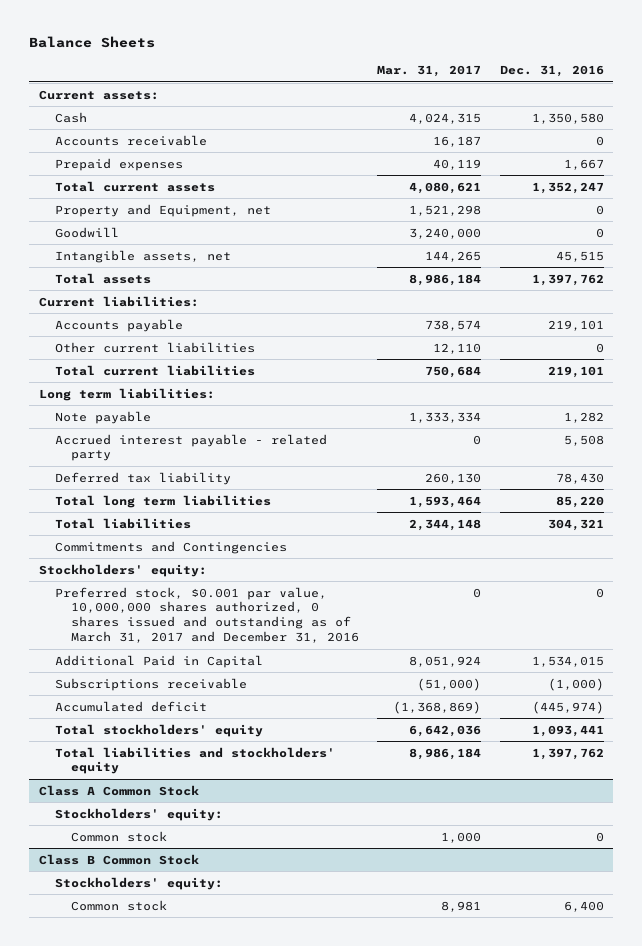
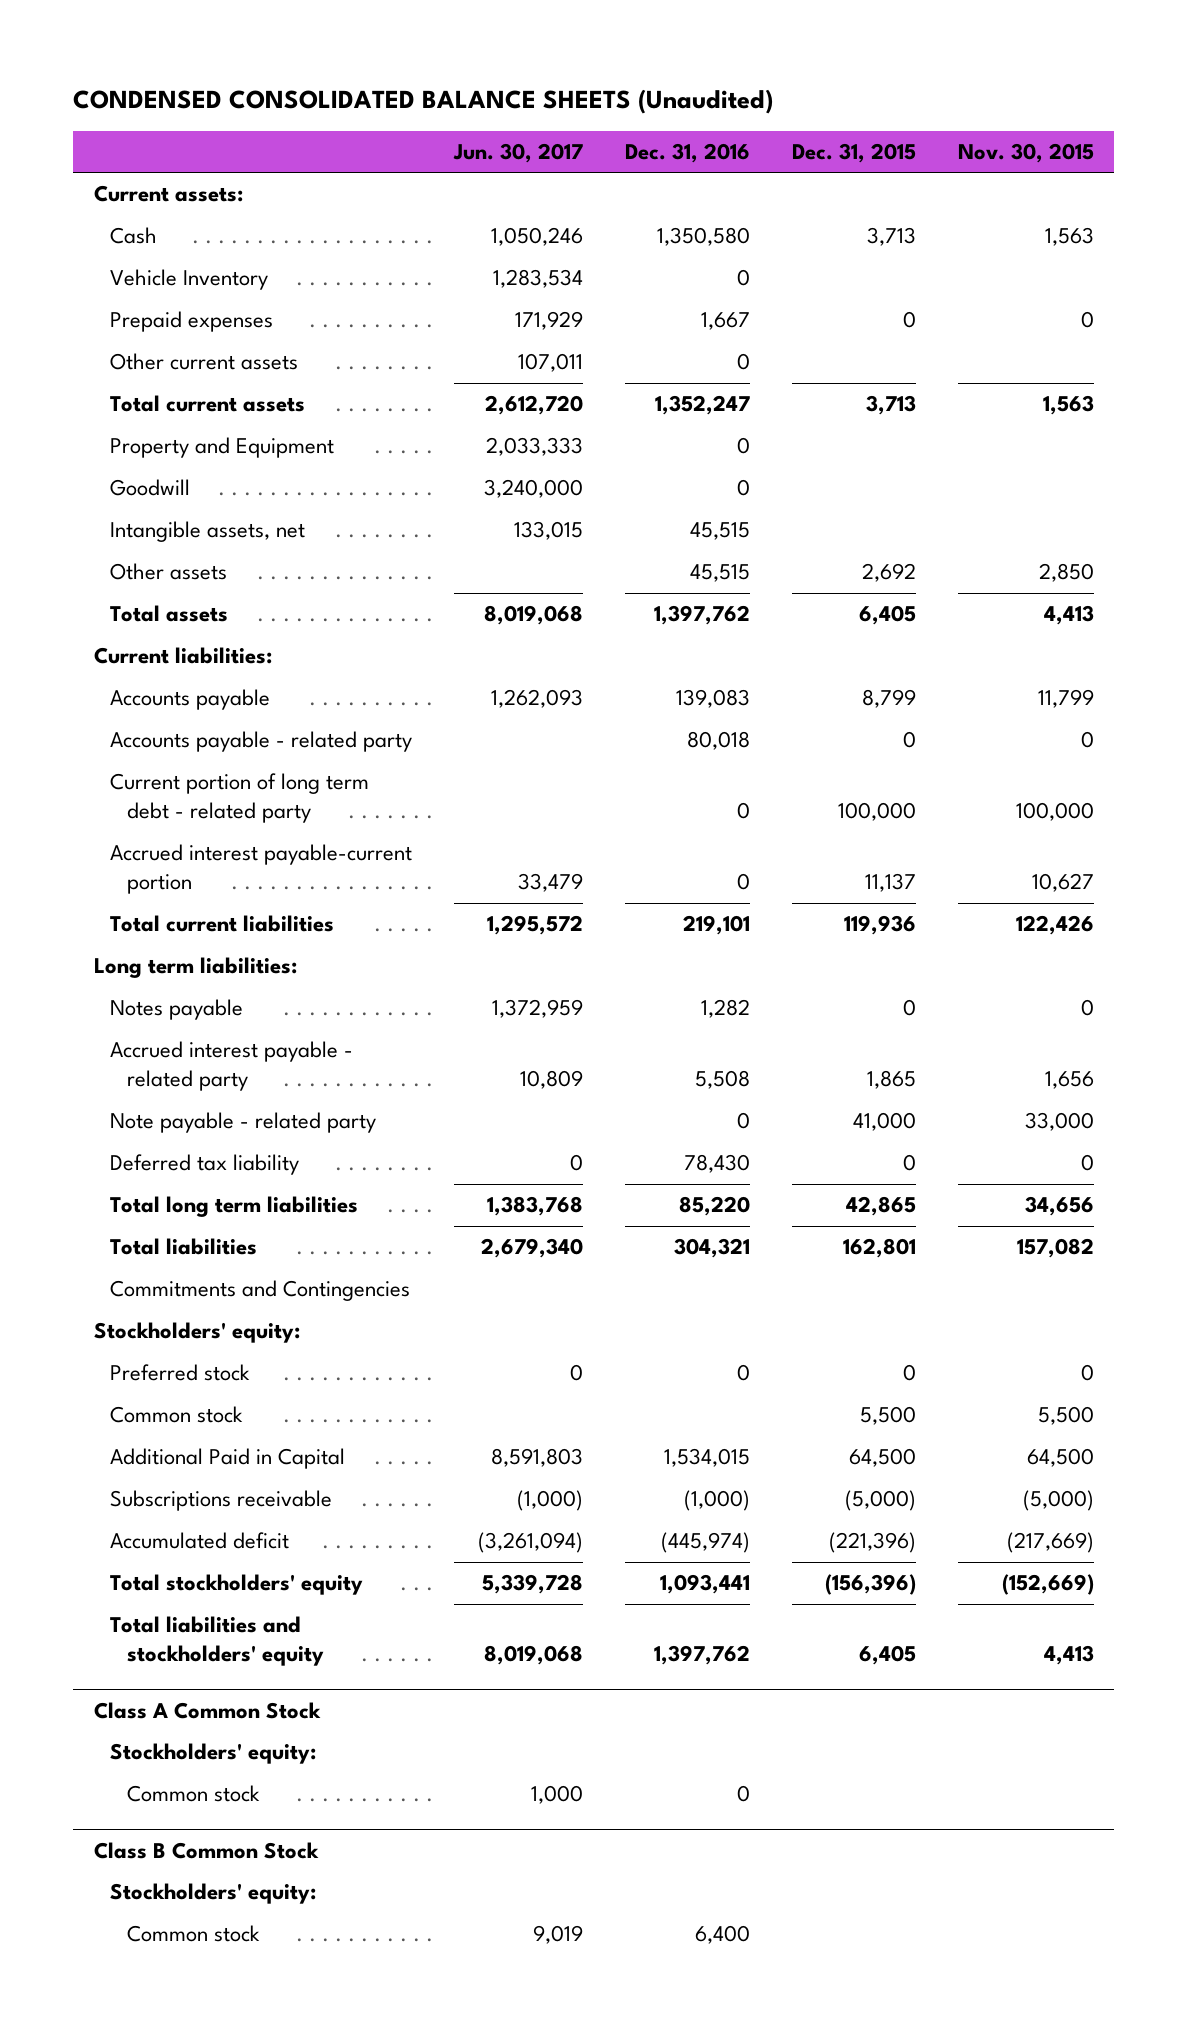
- Balance Sheets
+ CONDENSED CONSOLIDATED BALANCE SHEETS (Unaudited)
- | Mar. 31, 2017 | Dec. 31, 2016
+ | Jun. 30, 2017 | Dec. 31, 2016 | Dec. 31, 2015 | Nov. 30, 2015
- Accounts receivable | 16,187 | 0
+ Vehicle Inventory | 1,283,534 | 0 | |
+ Other current assets | 107,011 | 0 | |
- Property and Equipment, net | 1,521,298 | 0
+ Property and Equipment | 2,033,333 | 0 | |
+ Other assets | | 45,515 | 2,692 | 2,850
- Accounts payable | 738,574 | 219,101
- Other current liabilities | 12,110 | 0
+ Accounts payable | 1,262,093 | 139,083 | 8,799 | 11,799
+ Accounts payable - related party | | 80,018 | 0 | 0
+ Current portion of long term debt - related party | | 0 | 100,000 | 100,000
+ Accrued interest payable-current portion | 33,479 | 0 | 11,137 | 10,627
- Note payable | 1,333,334 | 1,282
+ Notes payable | 1,372,959 | 1,282 | 0 | 0
+ Note payable - related party | | 0 | 41,000 | 33,000
- Preferred stock, $0.001 par value, 10,000,000 shares authorized, 0 shares issued and outstanding as of March 31, 2017 and December 31, 2016 | 0 | 0
+ Preferred stock | 0 | 0 | 0 | 0
+ Common stock | | | 5,500 | 5,500

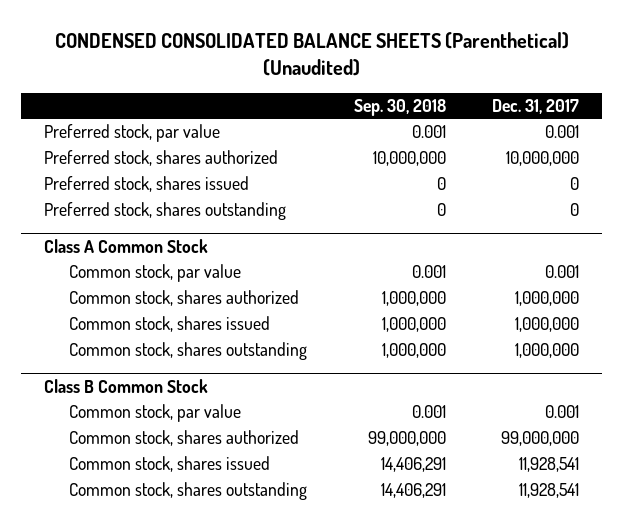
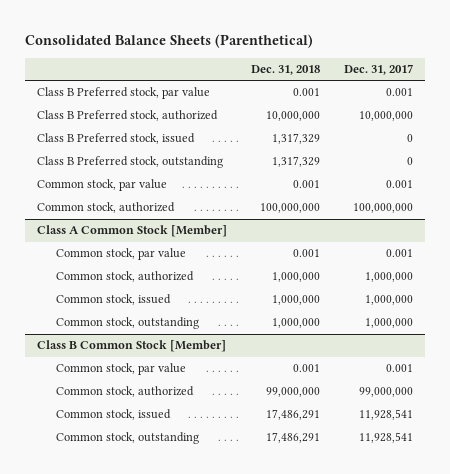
- CONDENSED CONSOLIDATED BALANCE SHEETS (Parenthetical) (Unaudited)
+ Consolidated Balance Sheets (Parenthetical)
- | Sep. 30, 2018 | Dec. 31, 2017
+ | Dec. 31, 2018 | Dec. 31, 2017
- Preferred stock, par value | 0.001 | 0.001
- Preferred stock, shares authorized | 10,000,000 | 10,000,000
- Preferred stock, shares issued | 0 | 0
- Preferred stock, shares outstanding | 0 | 0
- Class A Common Stock
+ Class B Preferred stock, par value | 0.001 | 0.001
+ Class B Preferred stock, authorized | 10,000,000 | 10,000,000
+ Class B Preferred stock, issued | 1,317,329 | 0
+ Class B Preferred stock, outstanding | 1,317,329 | 0
- Common stock, shares authorized | 1,000,000 | 1,000,000
- Common stock, shares issued | 1,000,000 | 1,000,000
- Common stock, shares outstanding | 1,000,000 | 1,000,000
- Class B Common Stock
+ Common stock, authorized | 100,000,000 | 100,000,000
+ Class A Common Stock [Member]
- Common stock, shares authorized | 99,000,000 | 99,000,000
- Common stock, shares issued | 14,406,291 | 11,928,541
- Common stock, shares outstanding | 14,406,291 | 11,928,541
+ Common stock, authorized | 1,000,000 | 1,000,000
+ Common stock, issued | 1,000,000 | 1,000,000
+ Common stock, outstanding | 1,000,000 | 1,000,000
+ Class B Common Stock [Member]
+ Common stock, par value | 0.001 | 0.001
+ Common stock, authorized | 99,000,000 | 99,000,000
+ Common stock, issued | 17,486,291 | 11,928,541
+ Common stock, outstanding | 17,486,291 | 11,928,541

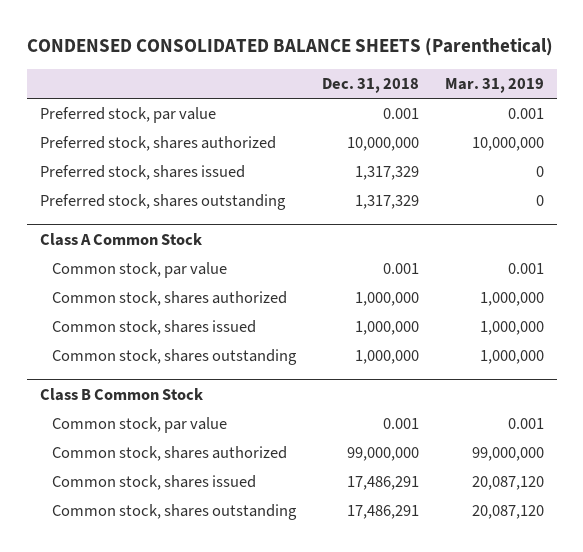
- Consolidated Balance Sheets (Parenthetical)
+ CONDENSED CONSOLIDATED BALANCE SHEETS (Parenthetical)
- | Dec. 31, 2018 | Dec. 31, 2017
+ | Dec. 31, 2018 | Mar. 31, 2019
- Class B Preferred stock, par value | 0.001 | 0.001
- Class B Preferred stock, authorized | 10,000,000 | 10,000,000
- Class B Preferred stock, issued | 1,317,329 | 0
- Class B Preferred stock, outstanding | 1,317,329 | 0
- Common stock, par value | 0.001 | 0.001
- Common stock, authorized | 100,000,000 | 100,000,000
- Class A Common Stock [Member]
+ Preferred stock, par value | 0.001 | 0.001
+ Preferred stock, shares authorized | 10,000,000 | 10,000,000
+ Preferred stock, shares issued | 1,317,329 | 0
+ Preferred stock, shares outstanding | 1,317,329 | 0
+ Class A Common Stock
- Common stock, authorized | 1,000,000 | 1,000,000
- Common stock, issued | 1,000,000 | 1,000,000
- Common stock, outstanding | 1,000,000 | 1,000,000
- Class B Common Stock [Member]
+ Common stock, shares authorized | 1,000,000 | 1,000,000
+ Common stock, shares issued | 1,000,000 | 1,000,000
+ Common stock, shares outstanding | 1,000,000 | 1,000,000
+ Class B Common Stock
- Common stock, authorized | 99,000,000 | 99,000,000
- Common stock, issued | 17,486,291 | 11,928,541
- Common stock, outstanding | 17,486,291 | 11,928,541
+ Common stock, shares authorized | 99,000,000 | 99,000,000
+ Common stock, shares issued | 17,486,291 | 20,087,120
+ Common stock, shares outstanding | 17,486,291 | 20,087,120

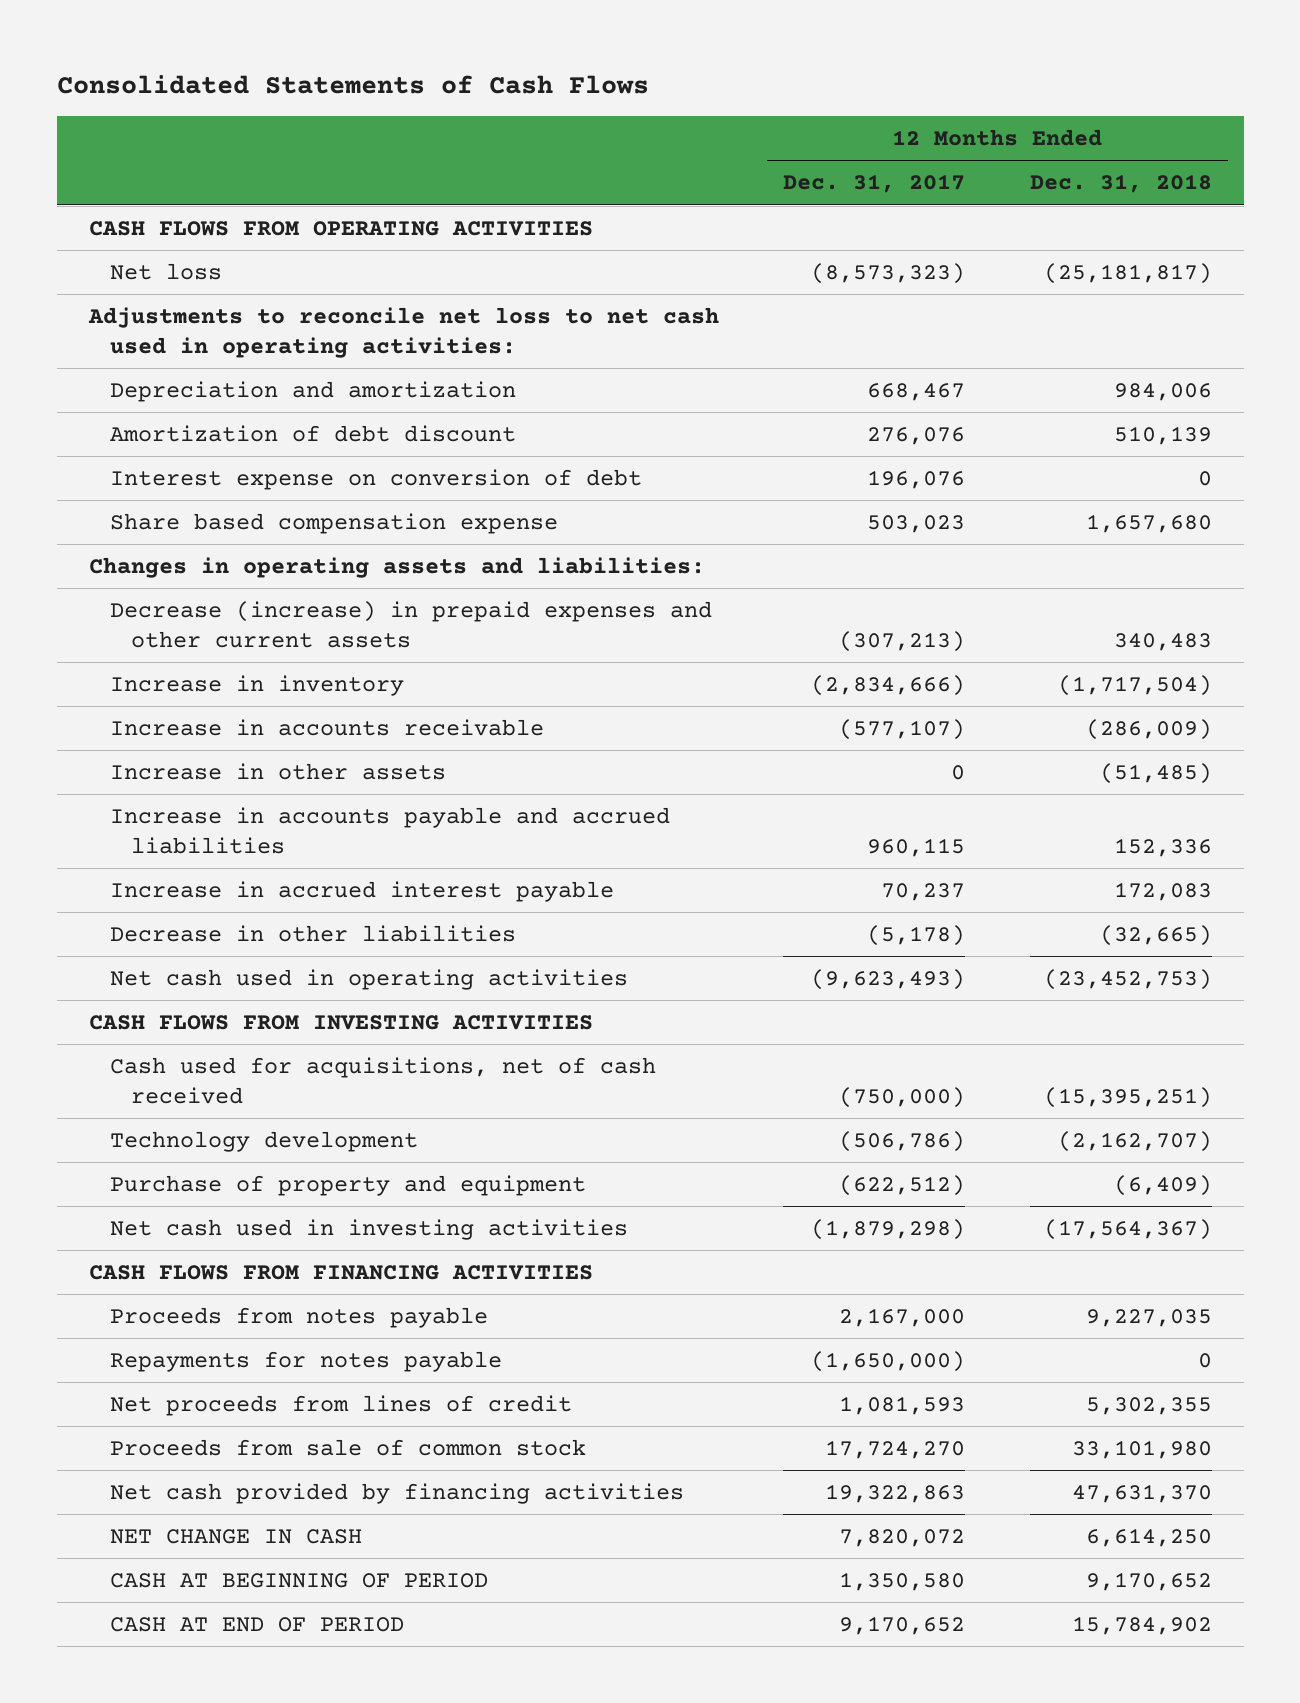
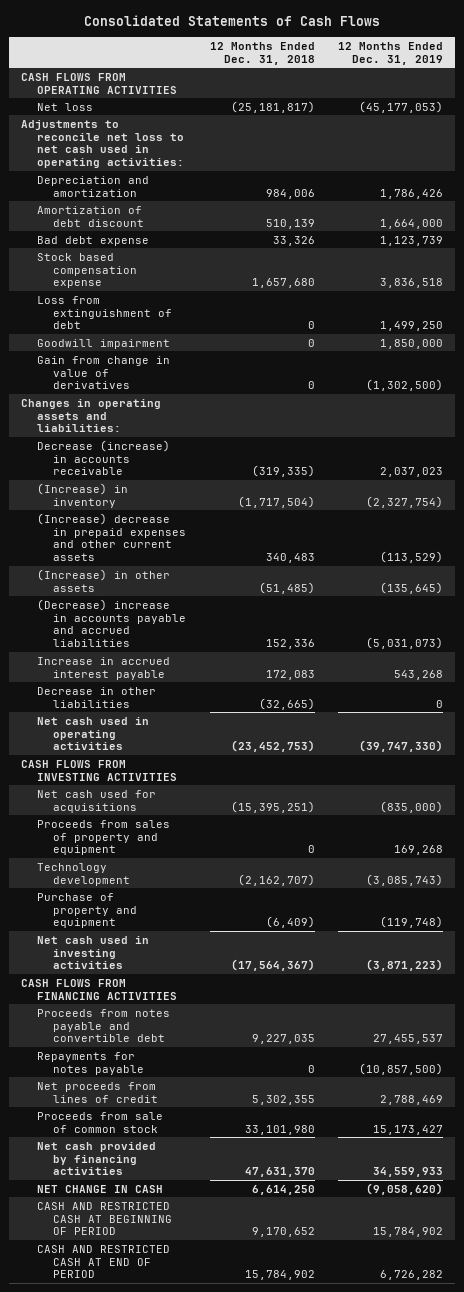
- | 12 Months Ended Dec. 31, 2017 | 12 Months Ended Dec. 31, 2018
+ | 12 Months Ended Dec. 31, 2018 | 12 Months Ended Dec. 31, 2019
- Interest expense on conversion of debt | 196,076 | 0
- Share based compensation expense | 503,023 | 1,657,680
+ Bad debt expense | 33,326 | 1,123,739
+ Stock based compensation expense | 1,657,680 | 3,836,518
+ Loss from extinguishment of debt | 0 | 1,499,250
+ Goodwill impairment | 0 | 1,850,000
+ Gain from change in value of derivatives | 0 | (1,302,500)
- Decrease (increase) in prepaid expenses and other current assets | (307,213) | 340,483
- Increase in inventory | (2,834,666) | (1,717,504)
- Increase in accounts receivable | (577,107) | (286,009)
- Increase in other assets | 0 | (51,485)
- Increase in accounts payable and accrued liabilities | 960,115 | 152,336
+ Decrease (increase) in accounts receivable | (319,335) | 2,037,023
+ (Increase) in inventory | (1,717,504) | (2,327,754)
+ (Increase) decrease in prepaid expenses and other current assets | 340,483 | (113,529)
+ (Increase) in other assets | (51,485) | (135,645)
+ (Decrease) increase in accounts payable and accrued liabilities | 152,336 | (5,031,073)
- Cash used for acquisitions, net of cash received | (750,000) | (15,395,251)
+ Net cash used for acquisitions | (15,395,251) | (835,000)
+ Proceeds from sales of property and equipment | 0 | 169,268
- Proceeds from notes payable | 2,167,000 | 9,227,035
+ Proceeds from notes payable and convertible debt | 9,227,035 | 27,455,537
- CASH AT BEGINNING OF PERIOD | 1,350,580 | 9,170,652
- CASH AT END OF PERIOD | 9,170,652 | 15,784,902
+ CASH AND RESTRICTED CASH AT BEGINNING OF PERIOD | 9,170,652 | 15,784,902
+ CASH AND RESTRICTED CASH AT END OF PERIOD | 15,784,902 | 6,726,282

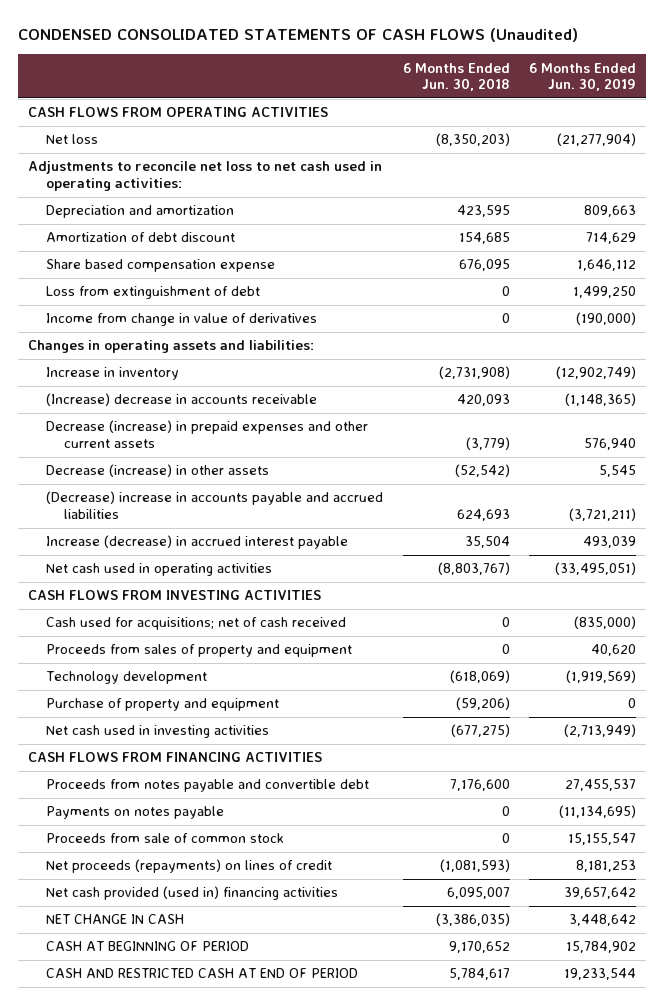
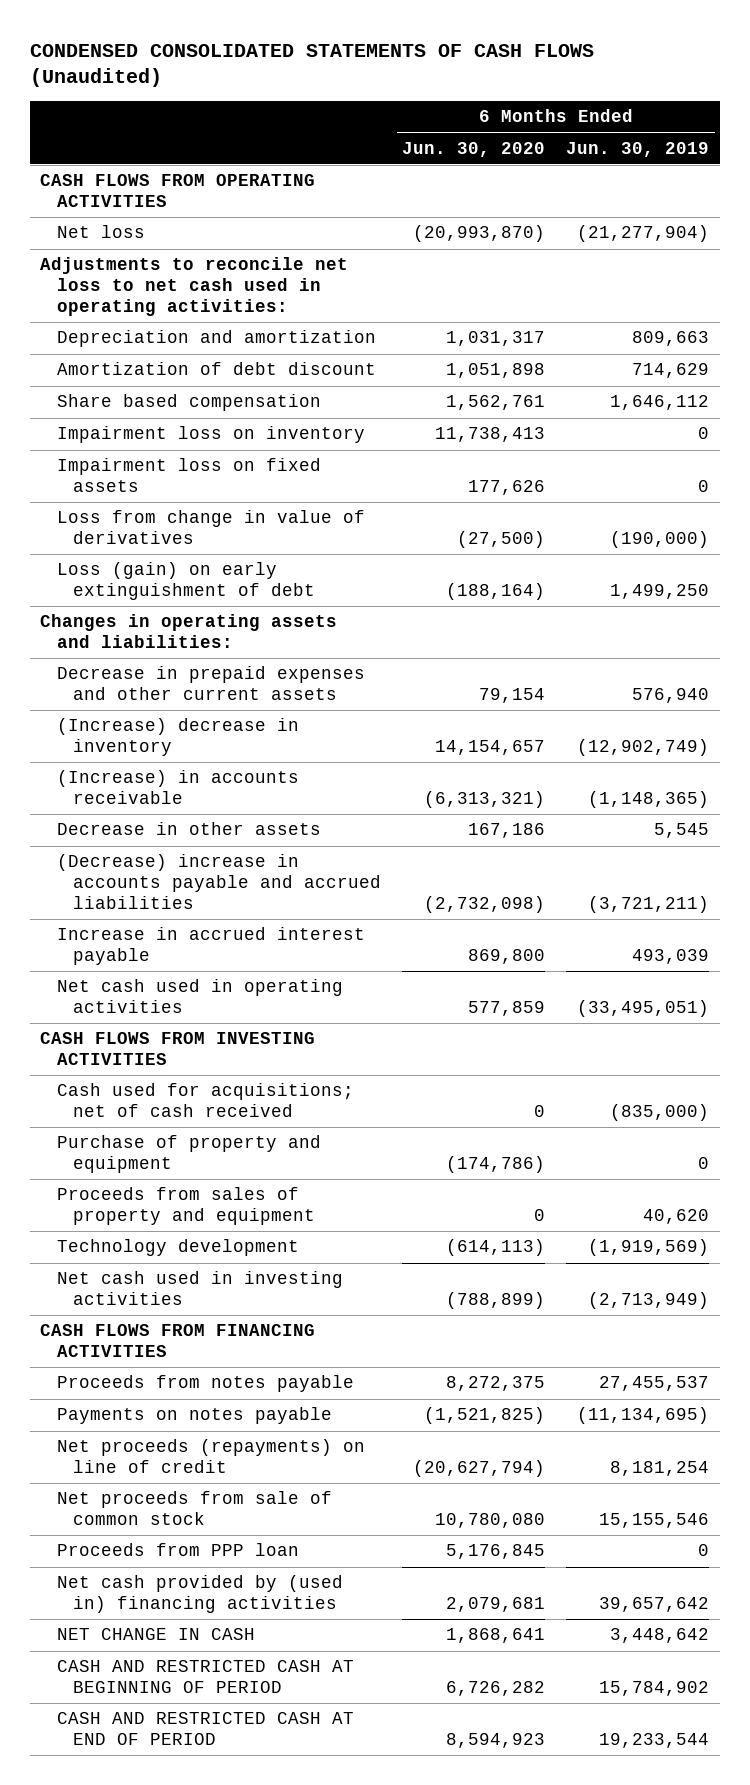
- | 6 Months Ended Jun. 30, 2018 | 6 Months Ended Jun. 30, 2019
+ | 6 Months Ended Jun. 30, 2020 | 6 Months Ended Jun. 30, 2019
- Share based compensation expense | 676,095 | 1,646,112
- Loss from extinguishment of debt | 0 | 1,499,250
- Income from change in value of derivatives | 0 | (190,000)
+ Share based compensation | 1,562,761 | 1,646,112
+ Impairment loss on inventory | 11,738,413 | 0
+ Impairment loss on fixed assets | 177,626 | 0
+ Loss from change in value of derivatives | (27,500) | (190,000)
+ Loss (gain) on early extinguishment of debt | (188,164) | 1,499,250
- Increase in inventory | (2,731,908) | (12,902,749)
- (Increase) decrease in accounts receivable | 420,093 | (1,148,365)
- Decrease (increase) in prepaid expenses and other current assets | (3,779) | 576,940
- Decrease (increase) in other assets | (52,542) | 5,545
+ Decrease in prepaid expenses and other current assets | 79,154 | 576,940
+ (Increase) decrease in inventory | 14,154,657 | (12,902,749)
+ (Increase) in accounts receivable | (6,313,321) | (1,148,365)
+ Decrease in other assets | 167,186 | 5,545
- Increase (decrease) in accrued interest payable | 35,504 | 493,039
+ Increase in accrued interest payable | 869,800 | 493,039
moved up: Purchase of property and equipment | (174,786) | 0
- Proceeds from notes payable and convertible debt | 7,176,600 | 27,455,537
+ Proceeds from notes payable | 8,272,375 | 27,455,537
- Proceeds from sale of common stock | 0 | 15,155,547
- Net proceeds (repayments) on lines of credit | (1,081,593) | 8,181,253
- Net cash provided (used in) financing activities | 6,095,007 | 39,657,642
+ Net proceeds (repayments) on line of credit | (20,627,794) | 8,181,254
+ Net proceeds from sale of common stock | 10,780,080 | 15,155,546
+ Proceeds from PPP loan | 5,176,845 | 0
+ Net cash provided by (used in) financing activities | 2,079,681 | 39,657,642
- CASH AT BEGINNING OF PERIOD | 9,170,652 | 15,784,902
+ CASH AND RESTRICTED CASH AT BEGINNING OF PERIOD | 6,726,282 | 15,784,902

